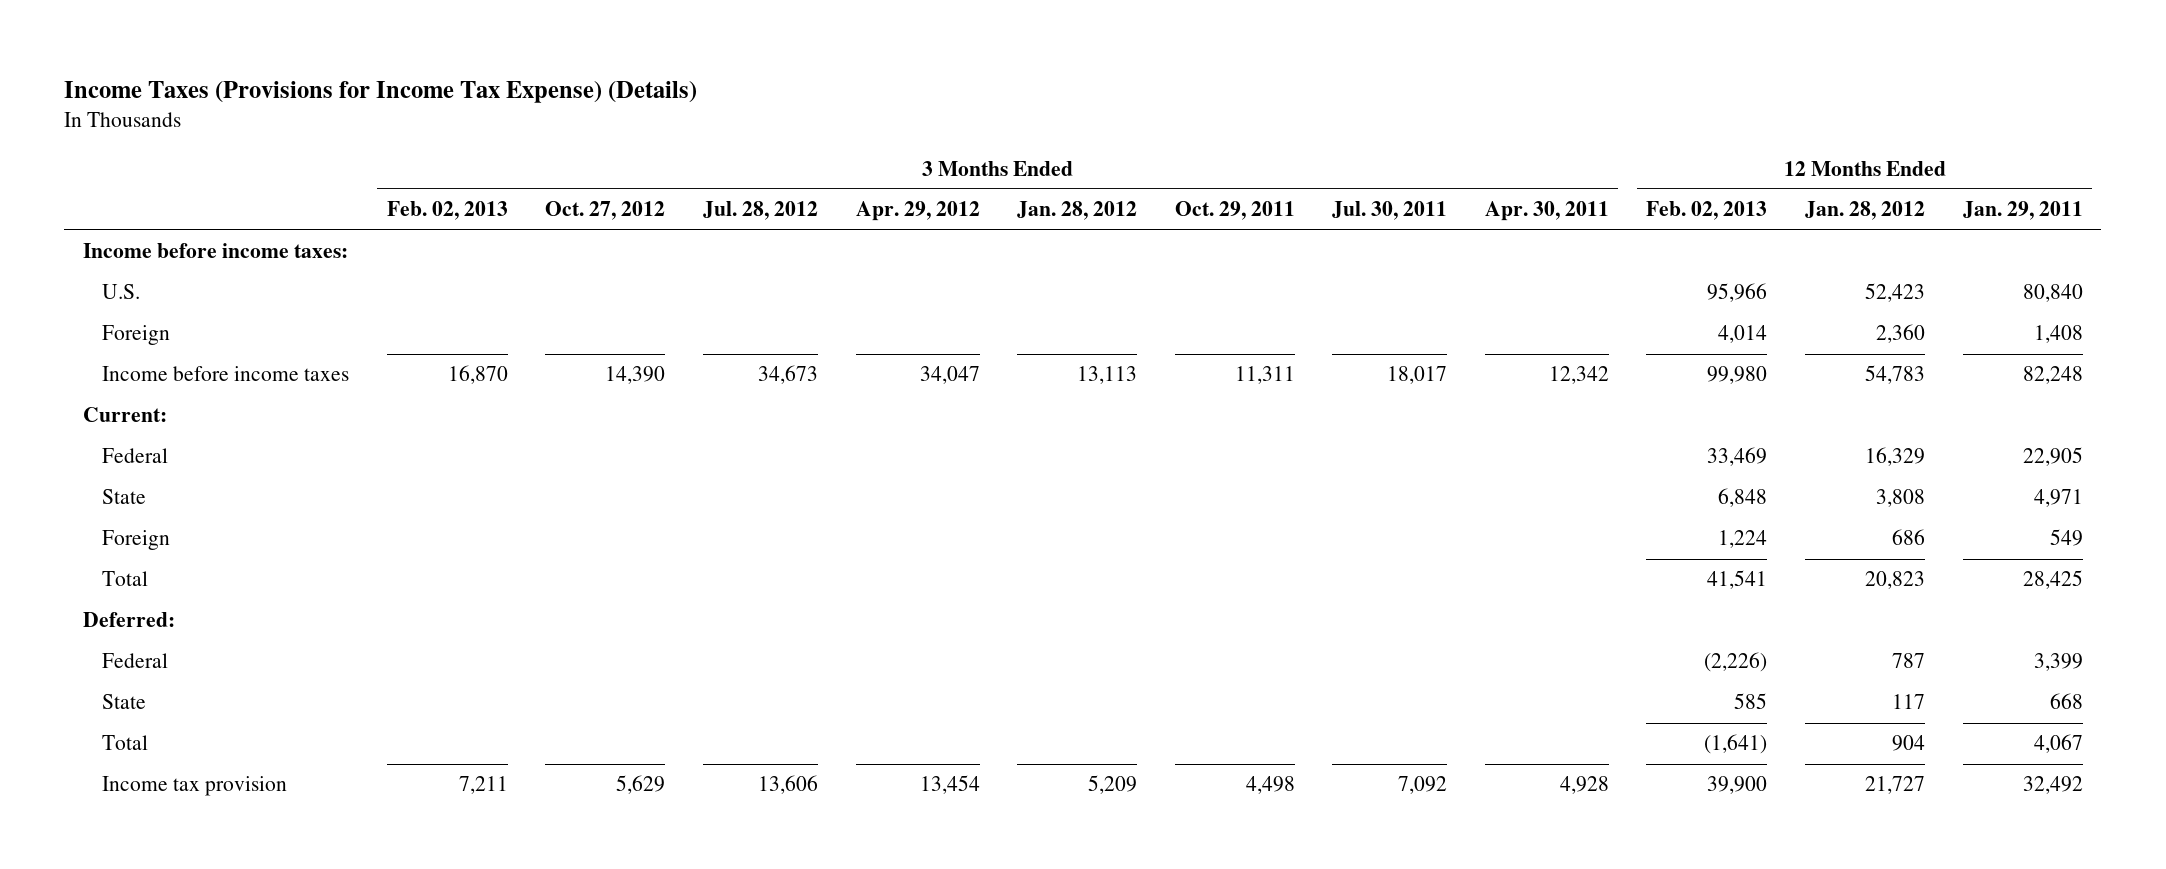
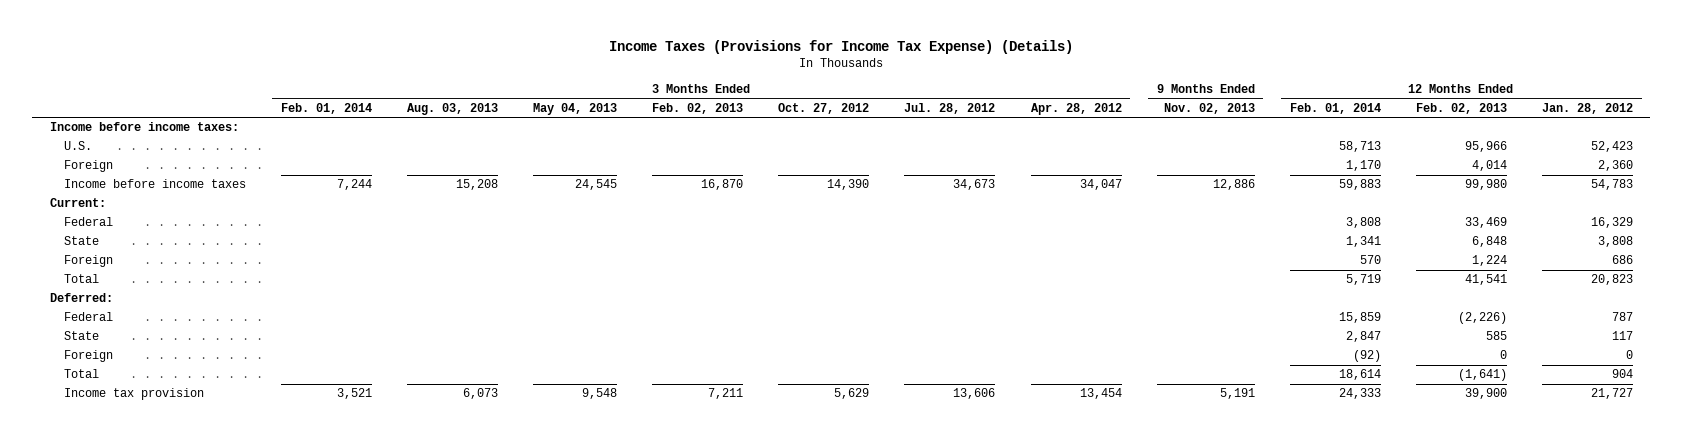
- | 3 Months Ended Feb. 02, 2013 | 3 Months Ended Oct. 27, 2012 | 3 Months Ended Jul. 28, 2012 | 3 Months Ended Apr. 29, 2012 | 3 Months Ended Jan. 28, 2012 | 3 Months Ended Oct. 29, 2011 | 3 Months Ended Jul. 30, 2011 | 3 Months Ended Apr. 30, 2011 | 12 Months Ended Feb. 02, 2013 | 12 Months Ended Jan. 28, 2012 | 12 Months Ended Jan. 29, 2011
+ | 3 Months Ended Feb. 01, 2014 | 3 Months Ended Aug. 03, 2013 | 3 Months Ended May 04, 2013 | 3 Months Ended Feb. 02, 2013 | 3 Months Ended Oct. 27, 2012 | 3 Months Ended Jul. 28, 2012 | 3 Months Ended Apr. 28, 2012 | 9 Months Ended Nov. 02, 2013 | 12 Months Ended Feb. 01, 2014 | 12 Months Ended Feb. 02, 2013 | 12 Months Ended Jan. 28, 2012
+ Foreign | | | | | | | | | (92) | 0 | 0

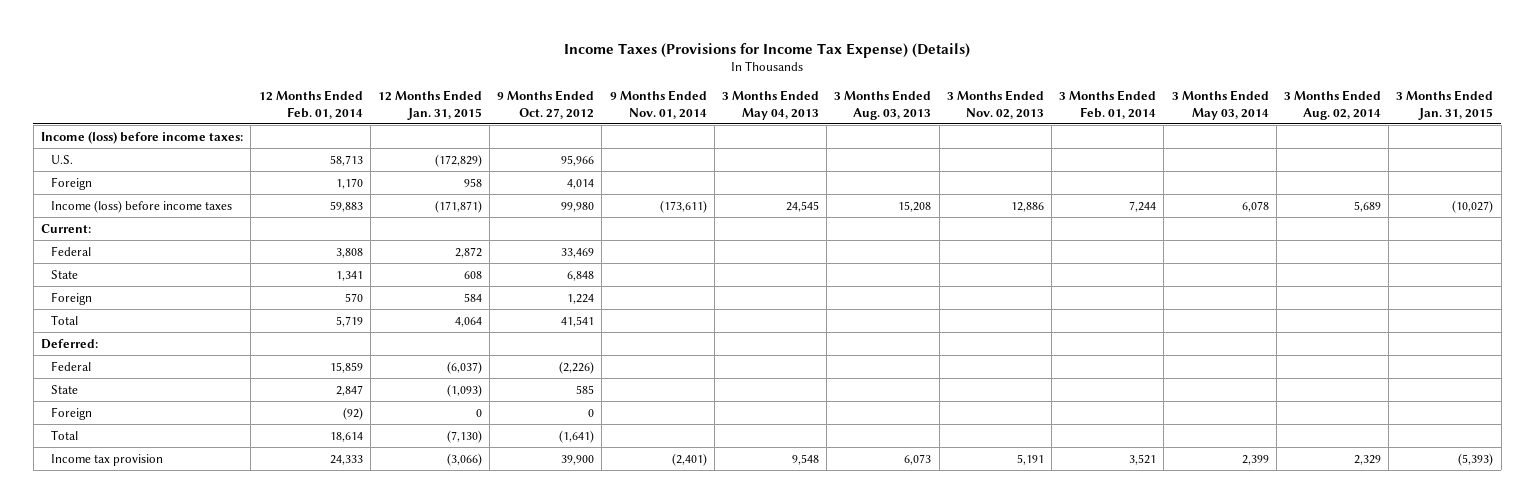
- | 3 Months Ended Feb. 01, 2014 | 3 Months Ended Aug. 03, 2013 | 3 Months Ended May 04, 2013 | 3 Months Ended Feb. 02, 2013 | 3 Months Ended Oct. 27, 2012 | 3 Months Ended Jul. 28, 2012 | 3 Months Ended Apr. 28, 2012 | 9 Months Ended Nov. 02, 2013 | 12 Months Ended Feb. 01, 2014 | 12 Months Ended Feb. 02, 2013 | 12 Months Ended Jan. 28, 2012
+ | 12 Months Ended Feb. 01, 2014 | 12 Months Ended Jan. 31, 2015 | 9 Months Ended Oct. 27, 2012 | 9 Months Ended Nov. 01, 2014 | 3 Months Ended May 04, 2013 | 3 Months Ended Aug. 03, 2013 | 3 Months Ended Nov. 02, 2013 | 3 Months Ended Feb. 01, 2014 | 3 Months Ended May 03, 2014 | 3 Months Ended Aug. 02, 2014 | 3 Months Ended Jan. 31, 2015
- Income before income taxes:
+ Income (loss) before income taxes:
- Income before income taxes | 7,244 | 15,208 | 24,545 | 16,870 | 14,390 | 34,673 | 34,047 | 12,886 | 59,883 | 99,980 | 54,783
+ Income (loss) before income taxes | 59,883 | (171,871) | 99,980 | (173,611) | 24,545 | 15,208 | 12,886 | 7,244 | 6,078 | 5,689 | (10,027)

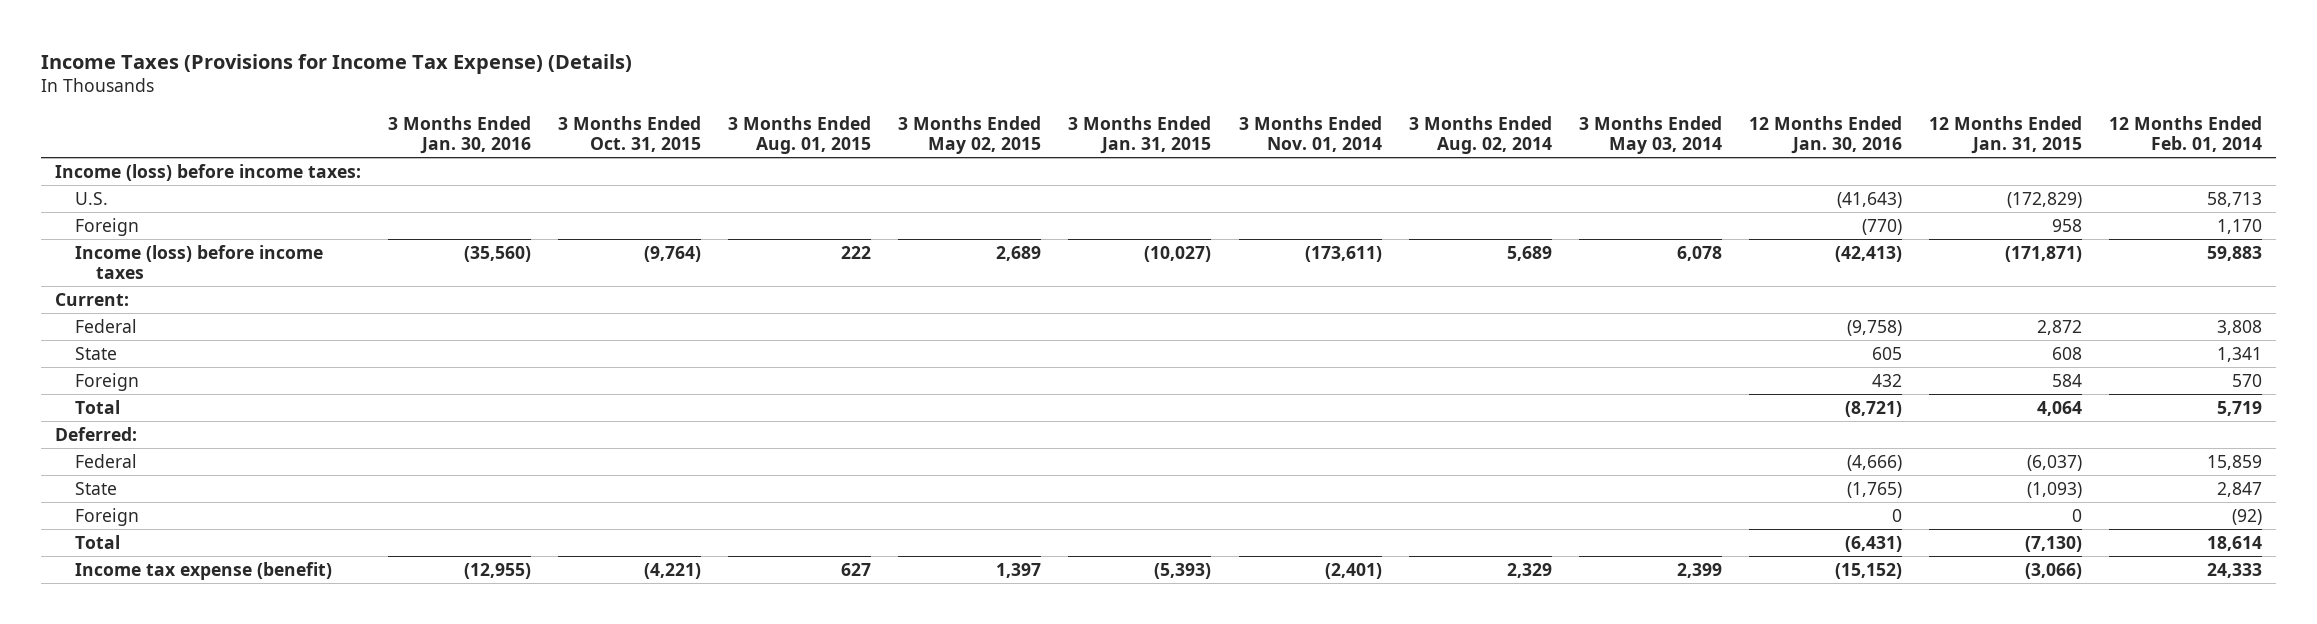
- | 12 Months Ended Feb. 01, 2014 | 12 Months Ended Jan. 31, 2015 | 9 Months Ended Oct. 27, 2012 | 9 Months Ended Nov. 01, 2014 | 3 Months Ended May 04, 2013 | 3 Months Ended Aug. 03, 2013 | 3 Months Ended Nov. 02, 2013 | 3 Months Ended Feb. 01, 2014 | 3 Months Ended May 03, 2014 | 3 Months Ended Aug. 02, 2014 | 3 Months Ended Jan. 31, 2015
+ | 3 Months Ended Jan. 30, 2016 | 3 Months Ended Oct. 31, 2015 | 3 Months Ended Aug. 01, 2015 | 3 Months Ended May 02, 2015 | 3 Months Ended Jan. 31, 2015 | 3 Months Ended Nov. 01, 2014 | 3 Months Ended Aug. 02, 2014 | 3 Months Ended May 03, 2014 | 12 Months Ended Jan. 30, 2016 | 12 Months Ended Jan. 31, 2015 | 12 Months Ended Feb. 01, 2014
- Income tax provision | 24,333 | (3,066) | 39,900 | (2,401) | 9,548 | 6,073 | 5,191 | 3,521 | 2,399 | 2,329 | (5,393)
+ Income tax expense (benefit) | (12,955) | (4,221) | 627 | 1,397 | (5,393) | (2,401) | 2,329 | 2,399 | (15,152) | (3,066) | 24,333

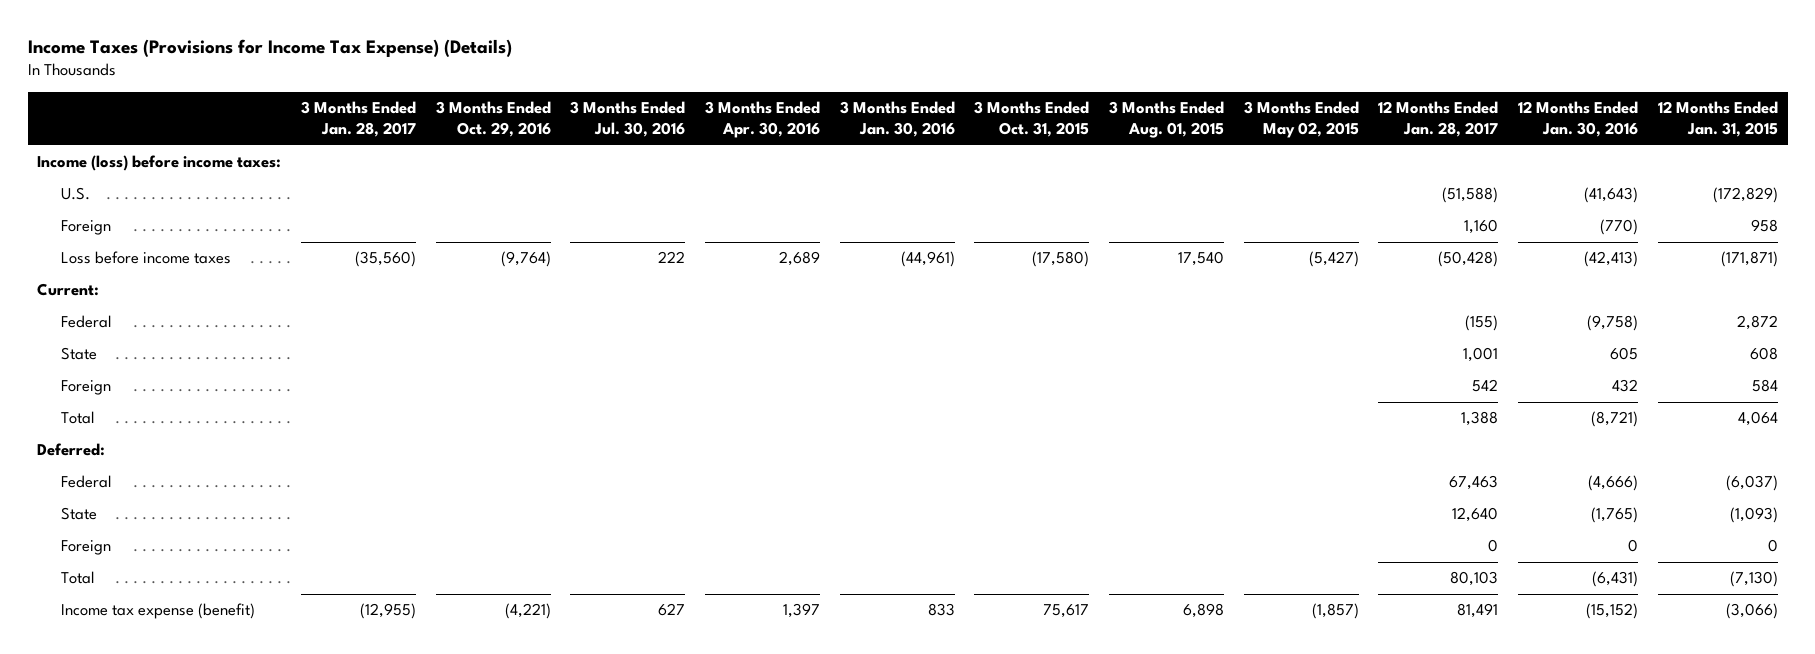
- | 3 Months Ended Jan. 30, 2016 | 3 Months Ended Oct. 31, 2015 | 3 Months Ended Aug. 01, 2015 | 3 Months Ended May 02, 2015 | 3 Months Ended Jan. 31, 2015 | 3 Months Ended Nov. 01, 2014 | 3 Months Ended Aug. 02, 2014 | 3 Months Ended May 03, 2014 | 12 Months Ended Jan. 30, 2016 | 12 Months Ended Jan. 31, 2015 | 12 Months Ended Feb. 01, 2014
+ | 3 Months Ended Jan. 28, 2017 | 3 Months Ended Oct. 29, 2016 | 3 Months Ended Jul. 30, 2016 | 3 Months Ended Apr. 30, 2016 | 3 Months Ended Jan. 30, 2016 | 3 Months Ended Oct. 31, 2015 | 3 Months Ended Aug. 01, 2015 | 3 Months Ended May 02, 2015 | 12 Months Ended Jan. 28, 2017 | 12 Months Ended Jan. 30, 2016 | 12 Months Ended Jan. 31, 2015
- Income (loss) before income taxes | (35,560) | (9,764) | 222 | 2,689 | (10,027) | (173,611) | 5,689 | 6,078 | (42,413) | (171,871) | 59,883
+ Loss before income taxes | (35,560) | (9,764) | 222 | 2,689 | (44,961) | (17,580) | 17,540 | (5,427) | (50,428) | (42,413) | (171,871)
- Income tax expense (benefit) | (12,955) | (4,221) | 627 | 1,397 | (5,393) | (2,401) | 2,329 | 2,399 | (15,152) | (3,066) | 24,333
+ Income tax expense (benefit) | (12,955) | (4,221) | 627 | 1,397 | 833 | 75,617 | 6,898 | (1,857) | 81,491 | (15,152) | (3,066)

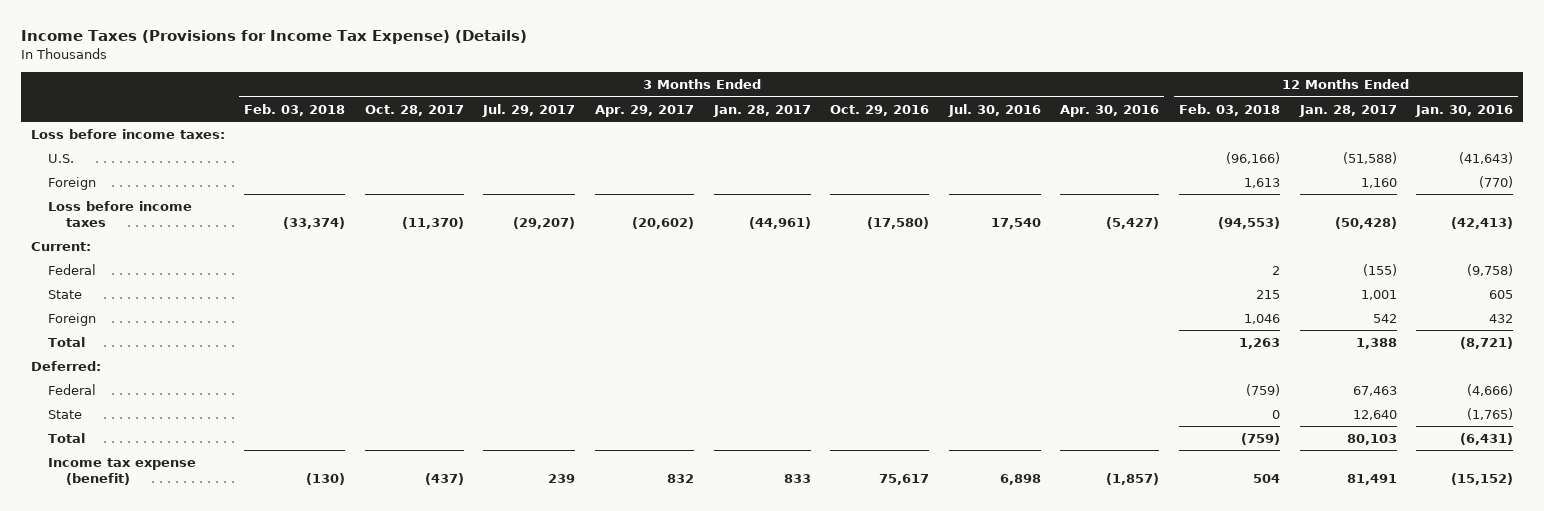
- | 3 Months Ended Jan. 28, 2017 | 3 Months Ended Oct. 29, 2016 | 3 Months Ended Jul. 30, 2016 | 3 Months Ended Apr. 30, 2016 | 3 Months Ended Jan. 30, 2016 | 3 Months Ended Oct. 31, 2015 | 3 Months Ended Aug. 01, 2015 | 3 Months Ended May 02, 2015 | 12 Months Ended Jan. 28, 2017 | 12 Months Ended Jan. 30, 2016 | 12 Months Ended Jan. 31, 2015
+ | 3 Months Ended Feb. 03, 2018 | 3 Months Ended Oct. 28, 2017 | 3 Months Ended Jul. 29, 2017 | 3 Months Ended Apr. 29, 2017 | 3 Months Ended Jan. 28, 2017 | 3 Months Ended Oct. 29, 2016 | 3 Months Ended Jul. 30, 2016 | 3 Months Ended Apr. 30, 2016 | 12 Months Ended Feb. 03, 2018 | 12 Months Ended Jan. 28, 2017 | 12 Months Ended Jan. 30, 2016
- Income (loss) before income taxes:
+ Loss before income taxes:
- Loss before income taxes | (35,560) | (9,764) | 222 | 2,689 | (44,961) | (17,580) | 17,540 | (5,427) | (50,428) | (42,413) | (171,871)
+ Loss before income taxes | (33,374) | (11,370) | (29,207) | (20,602) | (44,961) | (17,580) | 17,540 | (5,427) | (94,553) | (50,428) | (42,413)
- Foreign | | | | | | | | | 0 | 0 | 0
- Income tax expense (benefit) | (12,955) | (4,221) | 627 | 1,397 | 833 | 75,617 | 6,898 | (1,857) | 81,491 | (15,152) | (3,066)
+ Income tax expense (benefit) | (130) | (437) | 239 | 832 | 833 | 75,617 | 6,898 | (1,857) | 504 | 81,491 | (15,152)

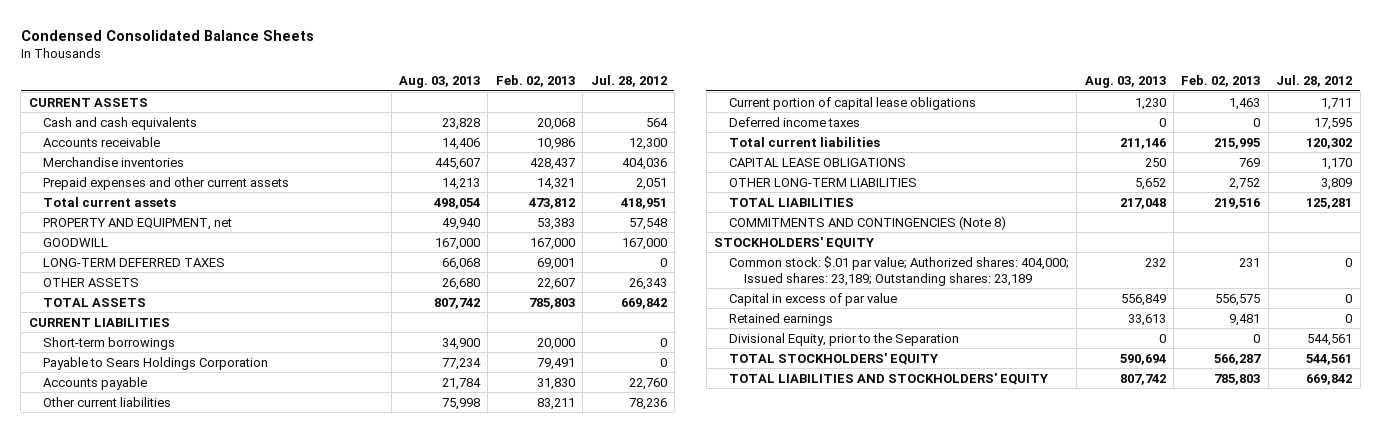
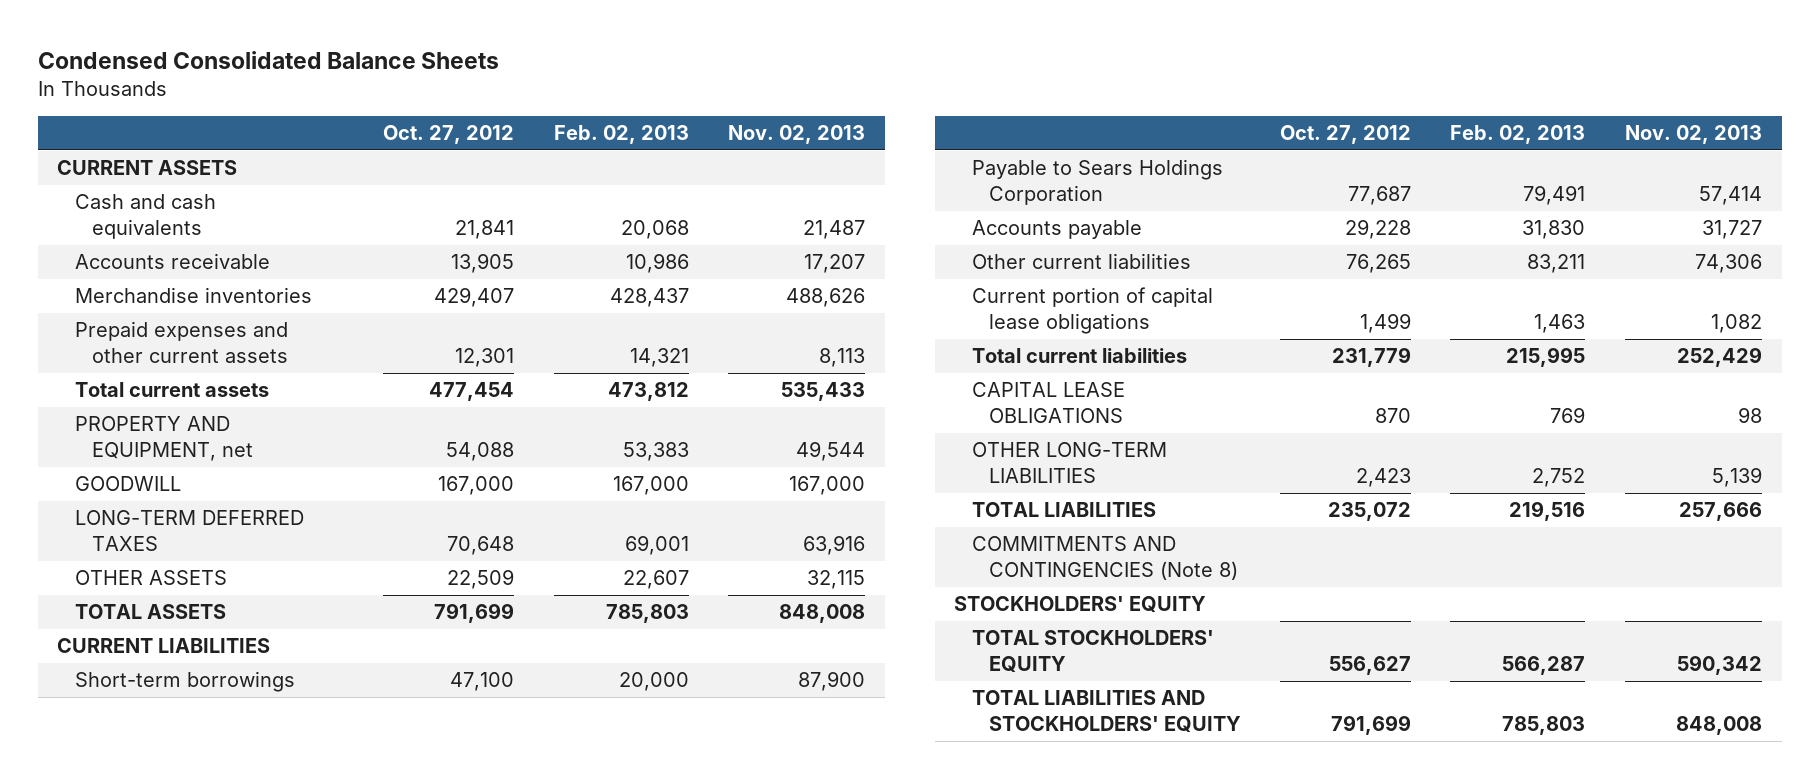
- | Aug. 03, 2013 | Feb. 02, 2013 | Jul. 28, 2012
+ | Oct. 27, 2012 | Feb. 02, 2013 | Nov. 02, 2013
- Deferred income taxes | 0 | 0 | 17,595
- Common stock: $.01 par value; Authorized shares: 404,000; Issued shares: 23,189; Outstanding shares: 23,189 | 232 | 231 | 0
- Capital in excess of par value | 556,849 | 556,575 | 0
- Retained earnings | 33,613 | 9,481 | 0
- Divisional Equity, prior to the Separation | 0 | 0 | 544,561

